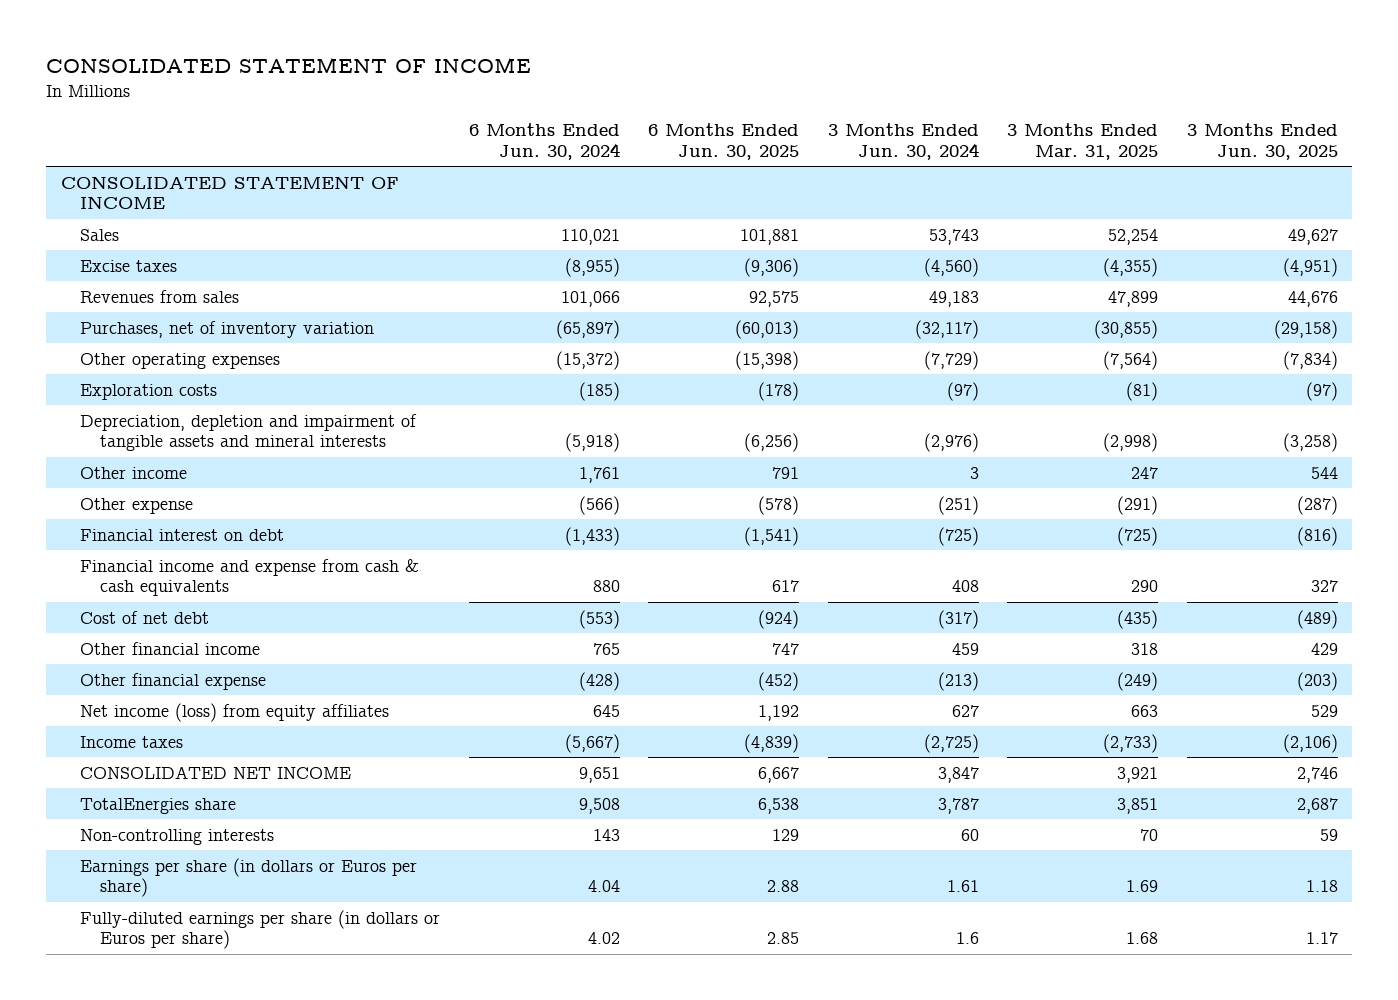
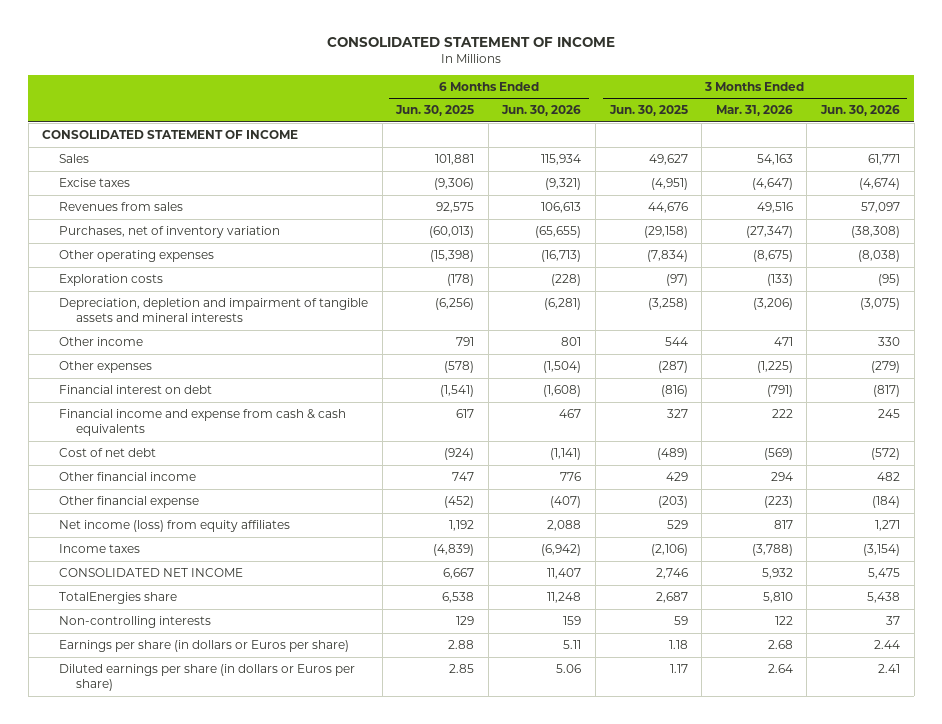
- | 6 Months Ended Jun. 30, 2024 | 6 Months Ended Jun. 30, 2025 | 3 Months Ended Jun. 30, 2024 | 3 Months Ended Mar. 31, 2025 | 3 Months Ended Jun. 30, 2025
+ | 6 Months Ended Jun. 30, 2025 | 6 Months Ended Jun. 30, 2026 | 3 Months Ended Jun. 30, 2025 | 3 Months Ended Mar. 31, 2026 | 3 Months Ended Jun. 30, 2026
- Other expense | (566) | (578) | (251) | (291) | (287)
+ Other expenses | (578) | (1,504) | (287) | (1,225) | (279)
- Fully-diluted earnings per share (in dollars or Euros per share) | 4.02 | 2.85 | 1.6 | 1.68 | 1.17
+ Diluted earnings per share (in dollars or Euros per share) | 2.85 | 5.06 | 1.17 | 2.64 | 2.41

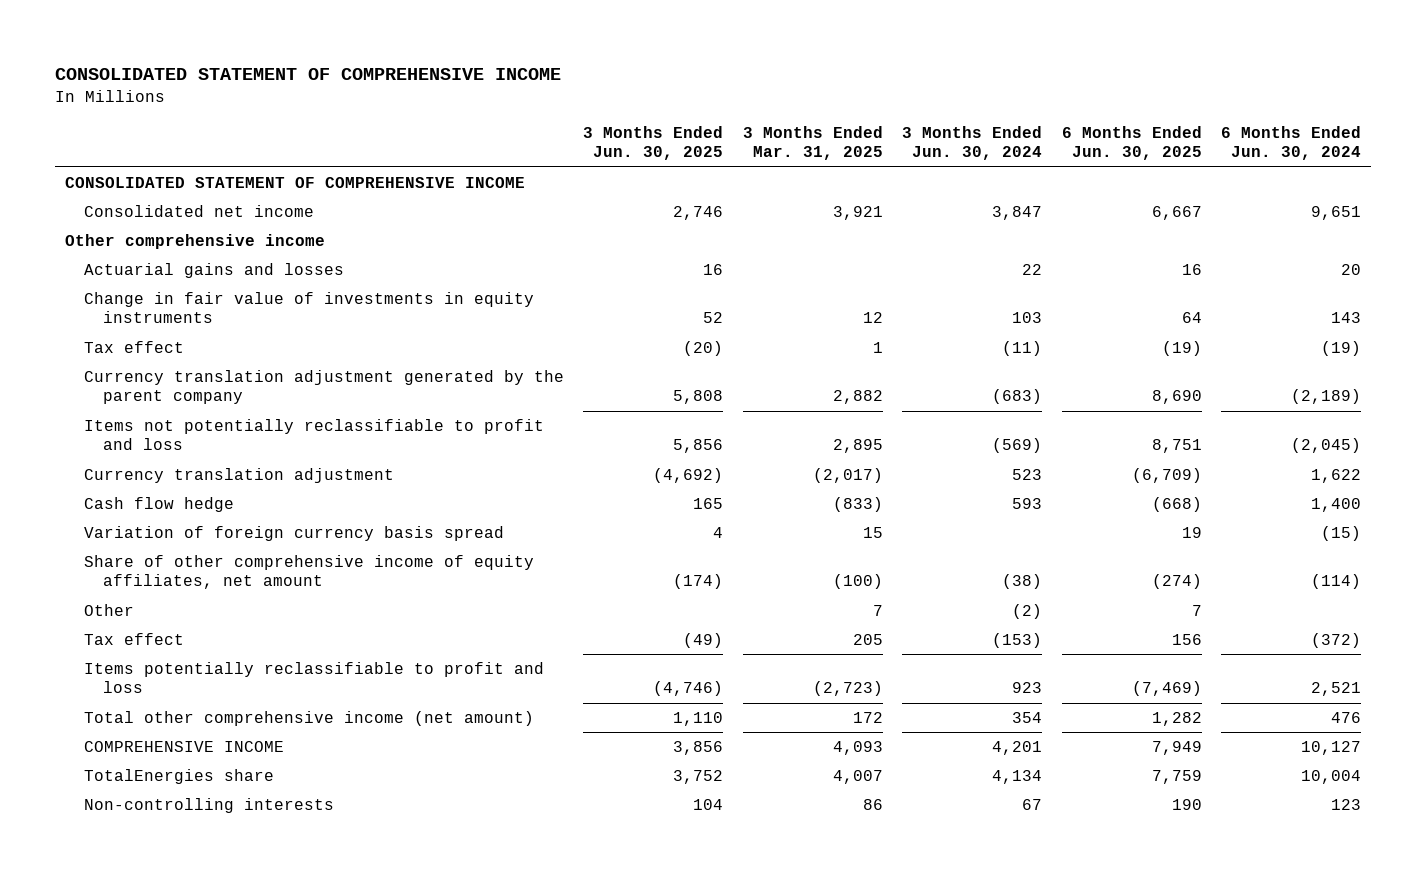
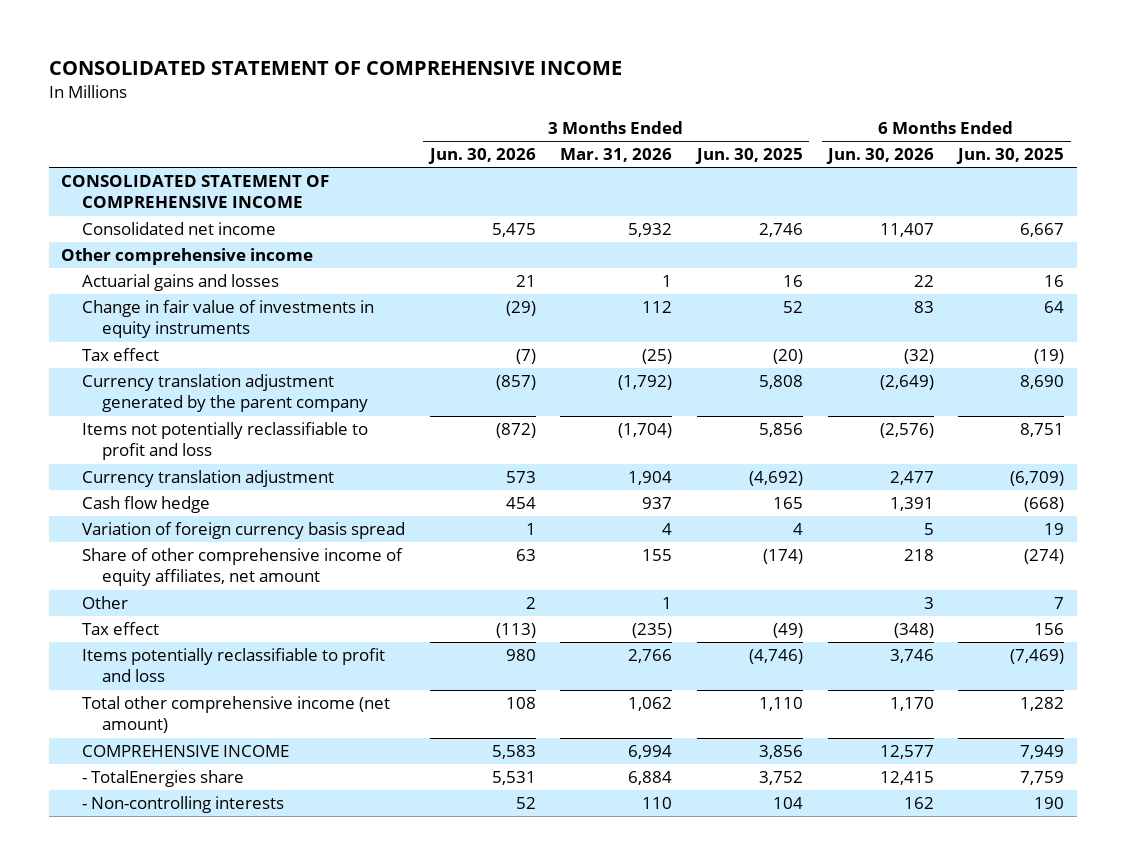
- | 3 Months Ended Jun. 30, 2025 | 3 Months Ended Mar. 31, 2025 | 3 Months Ended Jun. 30, 2024 | 6 Months Ended Jun. 30, 2025 | 6 Months Ended Jun. 30, 2024
+ | 3 Months Ended Jun. 30, 2026 | 3 Months Ended Mar. 31, 2026 | 3 Months Ended Jun. 30, 2025 | 6 Months Ended Jun. 30, 2026 | 6 Months Ended Jun. 30, 2025
- TotalEnergies share | 3,752 | 4,007 | 4,134 | 7,759 | 10,004
- Non-controlling interests | 104 | 86 | 67 | 190 | 123
+ - TotalEnergies share | 5,531 | 6,884 | 3,752 | 12,415 | 7,759
+ - Non-controlling interests | 52 | 110 | 104 | 162 | 190

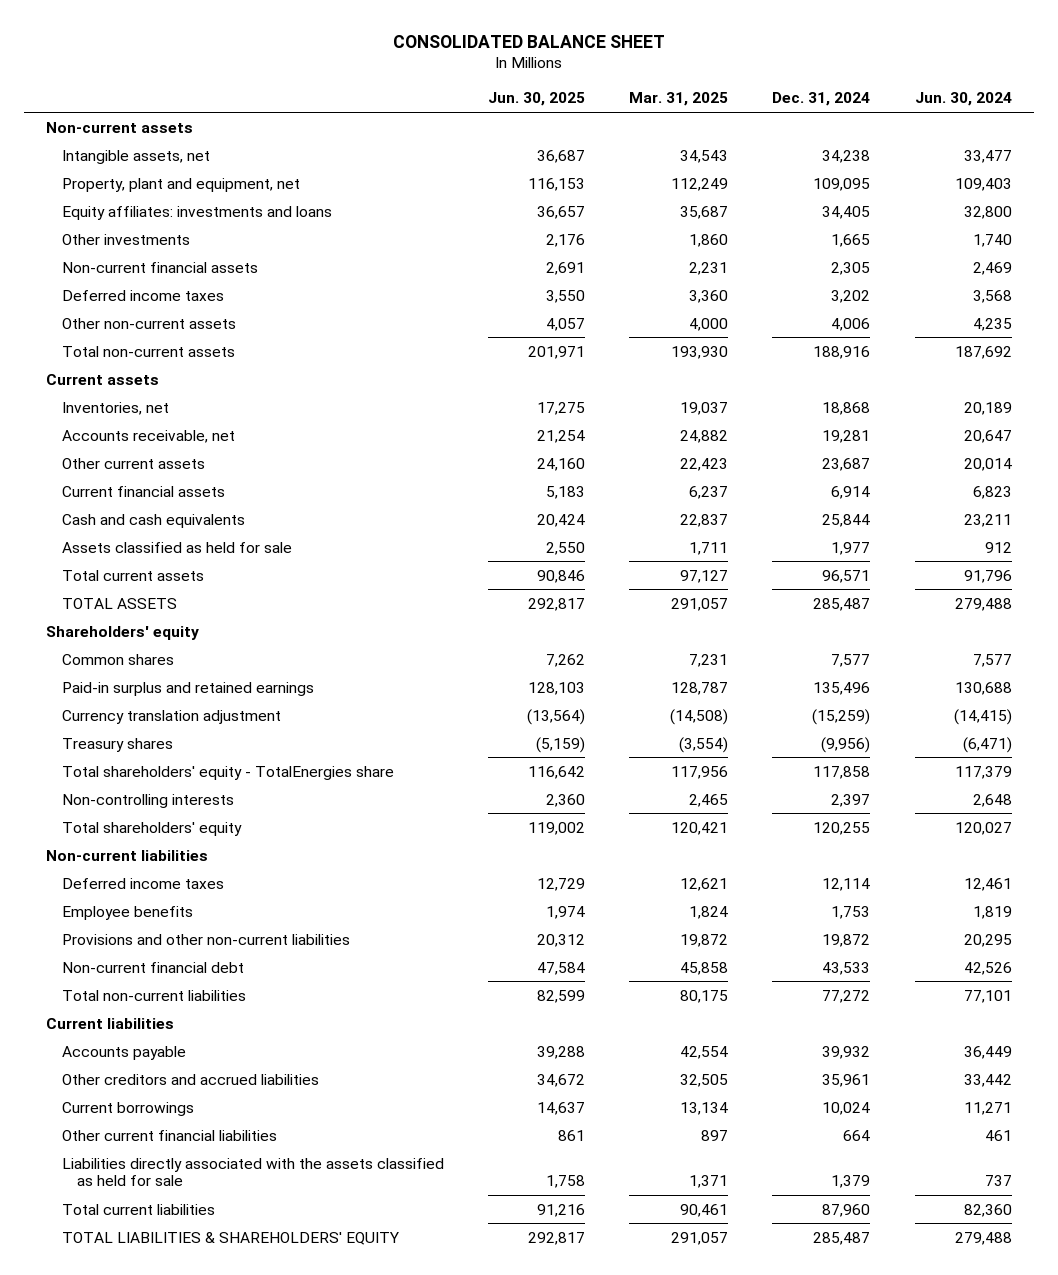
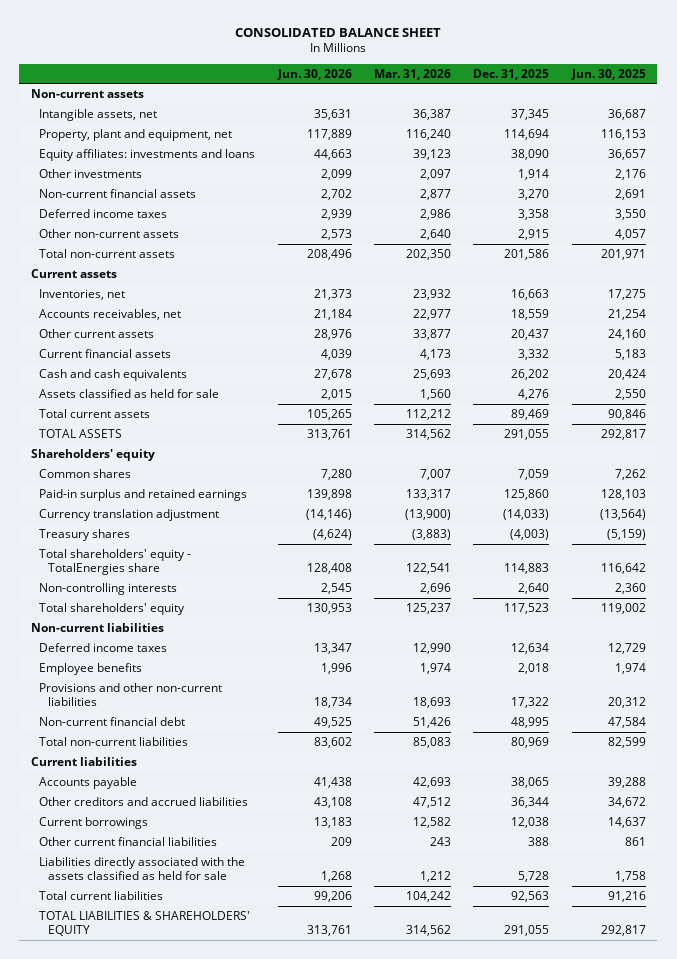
- | Jun. 30, 2025 | Mar. 31, 2025 | Dec. 31, 2024 | Jun. 30, 2024
+ | Jun. 30, 2026 | Mar. 31, 2026 | Dec. 31, 2025 | Jun. 30, 2025
- Accounts receivable, net | 21,254 | 24,882 | 19,281 | 20,647
+ Accounts receivables, net | 21,184 | 22,977 | 18,559 | 21,254

